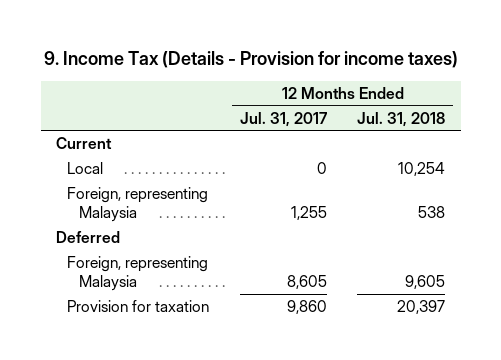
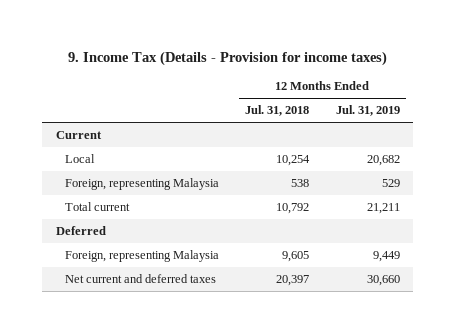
- | 12 Months Ended Jul. 31, 2017 | 12 Months Ended Jul. 31, 2018
+ | 12 Months Ended Jul. 31, 2018 | 12 Months Ended Jul. 31, 2019
+ Total current | 10,792 | 21,211
- Provision for taxation | 9,860 | 20,397
+ Net current and deferred taxes | 20,397 | 30,660

